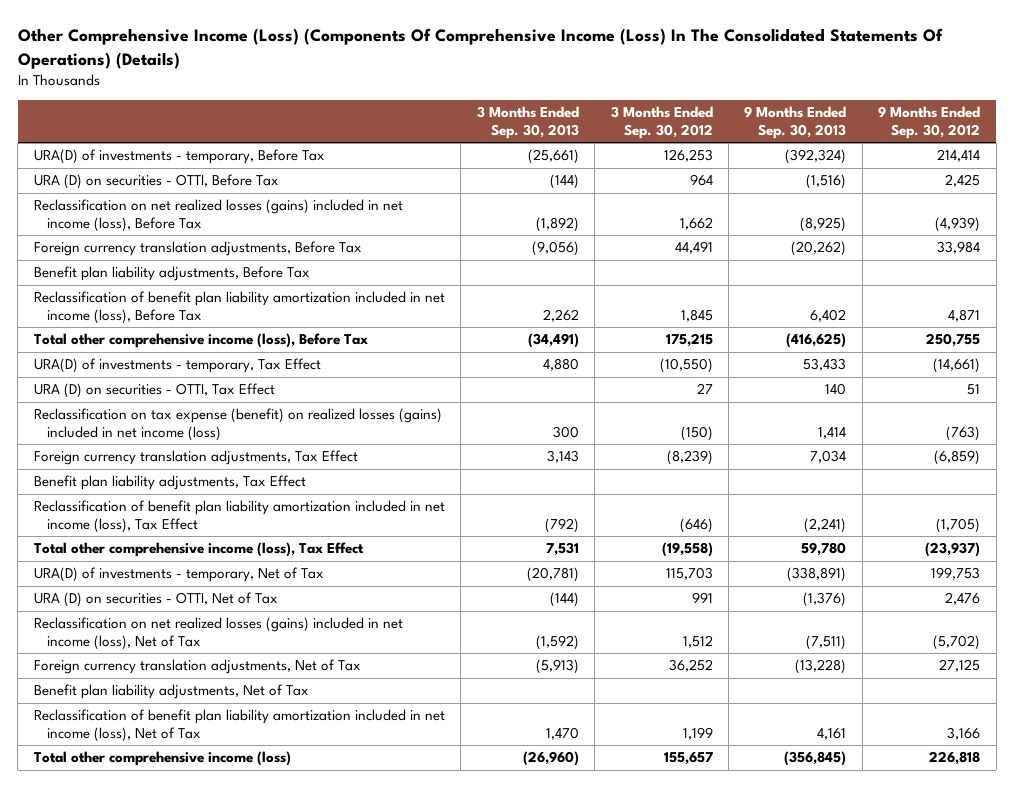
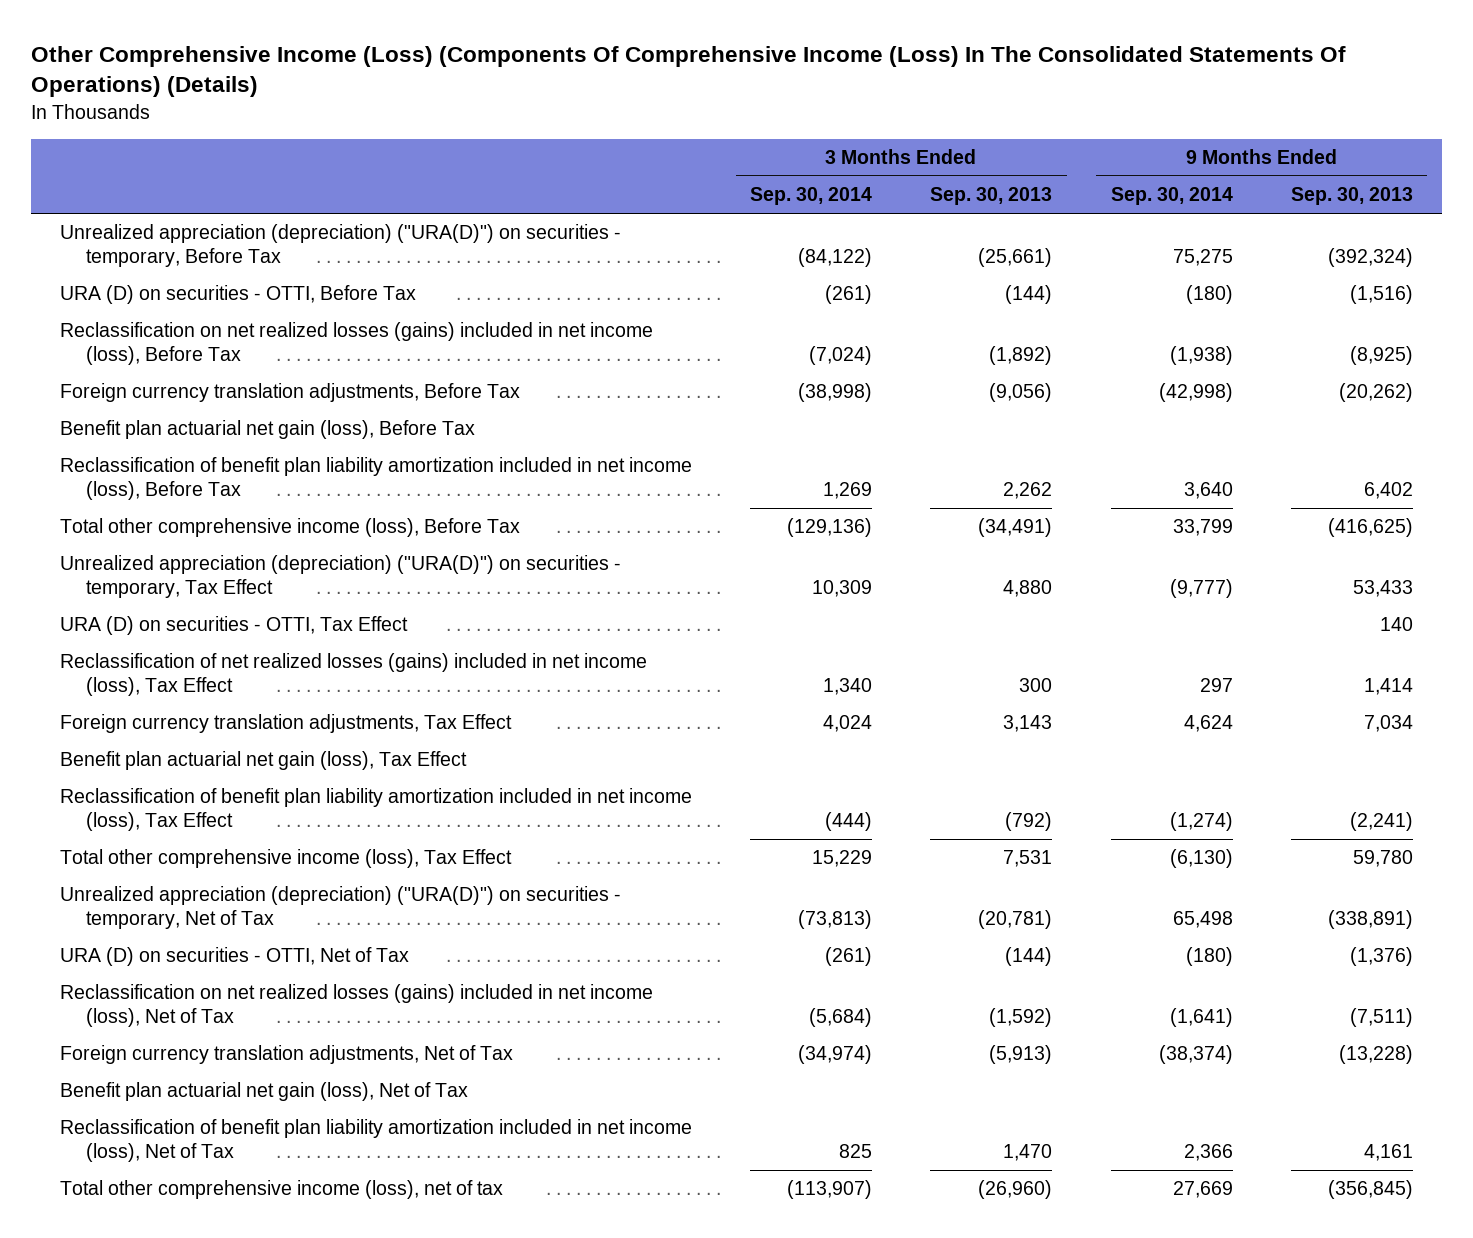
- | 3 Months Ended Sep. 30, 2013 | 3 Months Ended Sep. 30, 2012 | 9 Months Ended Sep. 30, 2013 | 9 Months Ended Sep. 30, 2012
+ | 3 Months Ended Sep. 30, 2014 | 3 Months Ended Sep. 30, 2013 | 9 Months Ended Sep. 30, 2014 | 9 Months Ended Sep. 30, 2013
- URA(D) of investments - temporary, Before Tax | (25,661) | 126,253 | (392,324) | 214,414
+ Unrealized appreciation (depreciation) ("URA(D)") on securities - temporary, Before Tax | (84,122) | (25,661) | 75,275 | (392,324)
- Benefit plan liability adjustments, Before Tax
+ Benefit plan actuarial net gain (loss), Before Tax
- URA(D) of investments - temporary, Tax Effect | 4,880 | (10,550) | 53,433 | (14,661)
+ Unrealized appreciation (depreciation) ("URA(D)") on securities - temporary, Tax Effect | 10,309 | 4,880 | (9,777) | 53,433
- Reclassification on tax expense (benefit) on realized losses (gains) included in net income (loss) | 300 | (150) | 1,414 | (763)
+ Reclassification of net realized losses (gains) included in net income (loss), Tax Effect | 1,340 | 300 | 297 | 1,414
- Benefit plan liability adjustments, Tax Effect
+ Benefit plan actuarial net gain (loss), Tax Effect
- URA(D) of investments - temporary, Net of Tax | (20,781) | 115,703 | (338,891) | 199,753
+ Unrealized appreciation (depreciation) ("URA(D)") on securities - temporary, Net of Tax | (73,813) | (20,781) | 65,498 | (338,891)
- Benefit plan liability adjustments, Net of Tax
+ Benefit plan actuarial net gain (loss), Net of Tax
- Total other comprehensive income (loss) | (26,960) | 155,657 | (356,845) | 226,818
+ Total other comprehensive income (loss), net of tax | (113,907) | (26,960) | 27,669 | (356,845)

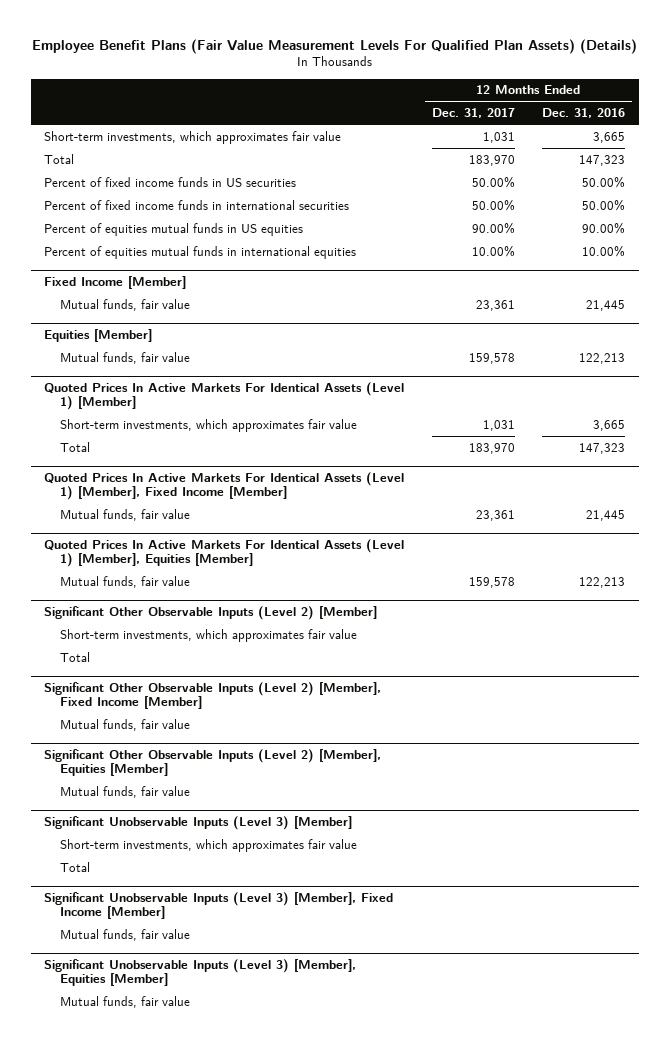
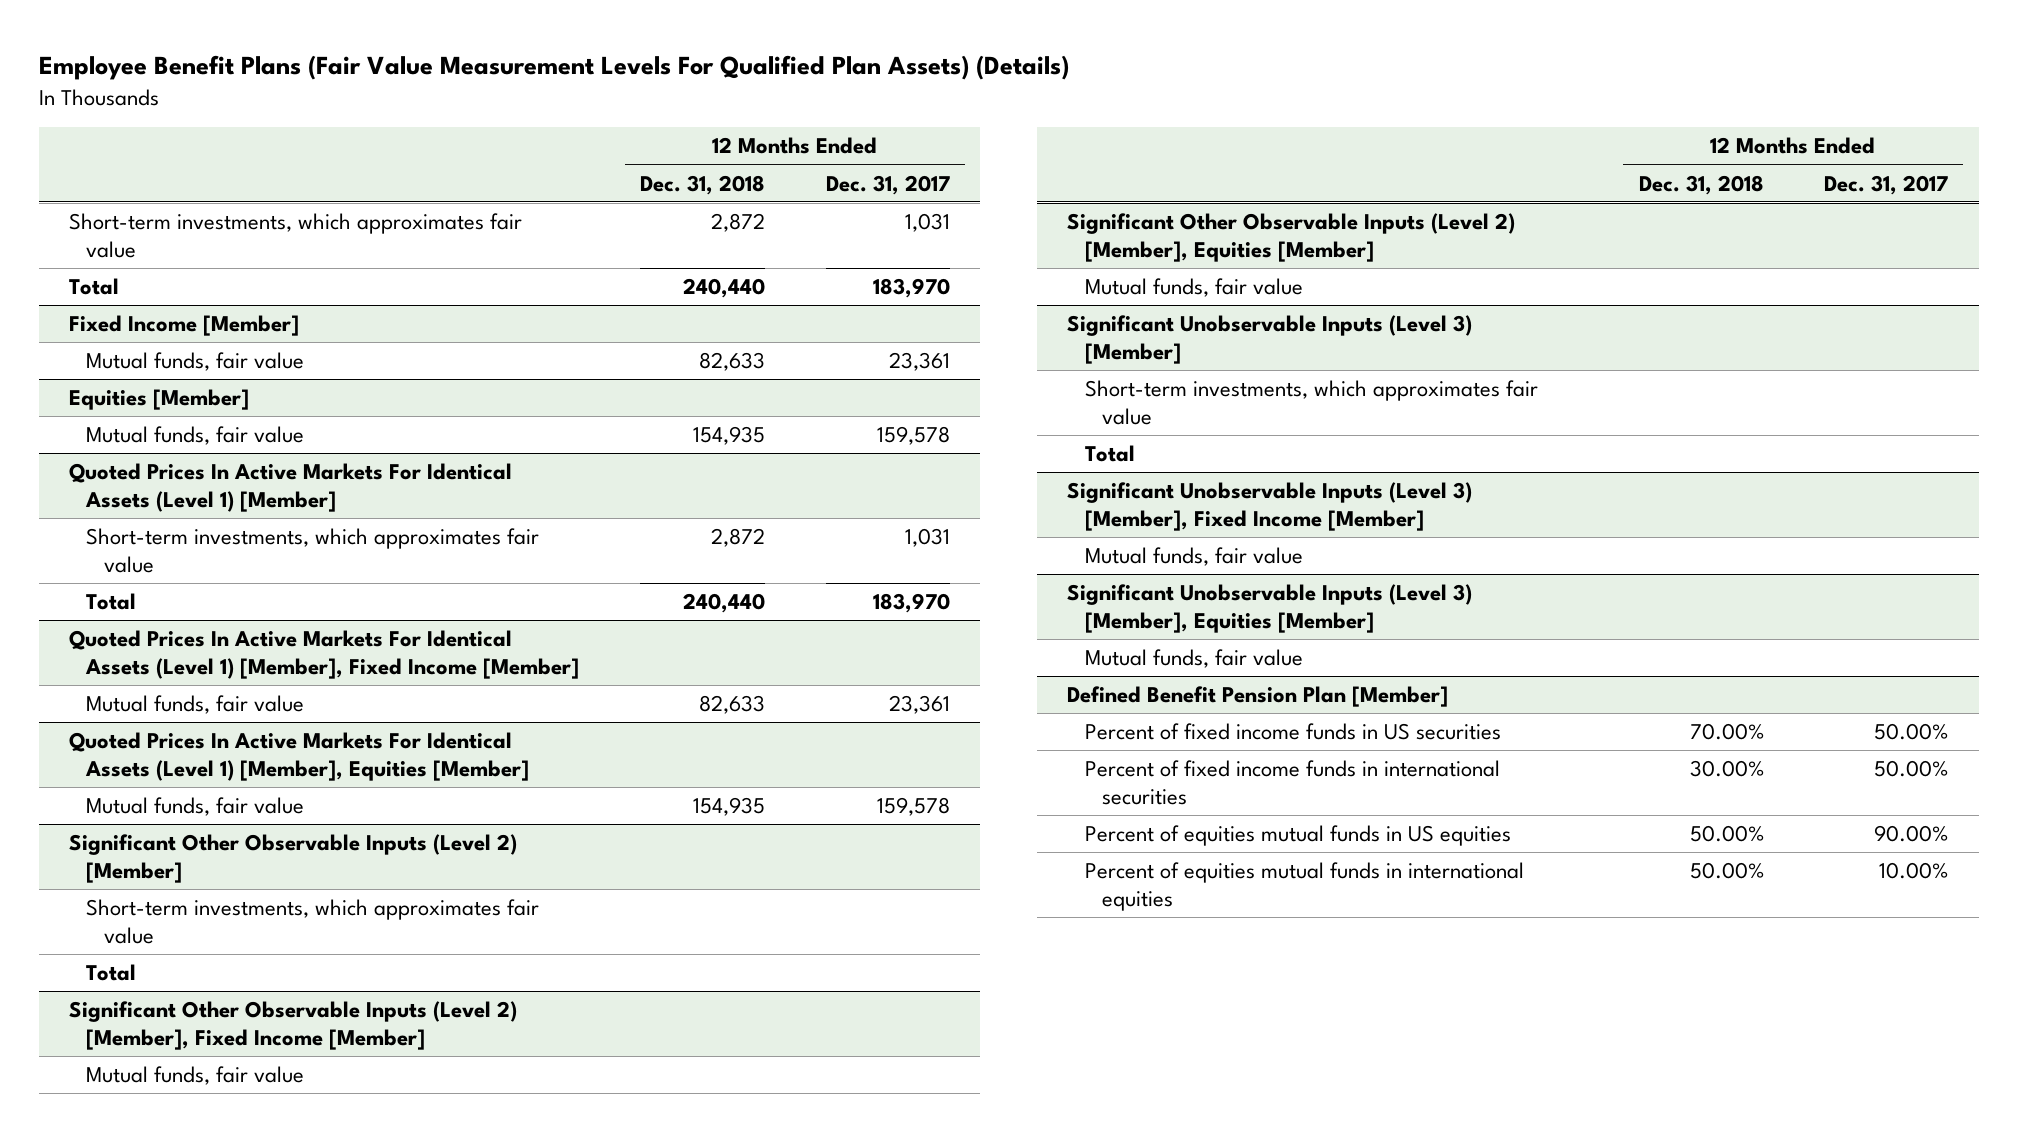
- | 12 Months Ended Dec. 31, 2017 | 12 Months Ended Dec. 31, 2016
+ | 12 Months Ended Dec. 31, 2018 | 12 Months Ended Dec. 31, 2017
- Percent of fixed income funds in US securities | 50.00% | 50.00%
- Percent of fixed income funds in international securities | 50.00% | 50.00%
- Percent of equities mutual funds in US equities | 90.00% | 90.00%
- Percent of equities mutual funds in international equities | 10.00% | 10.00%
+ Defined Benefit Pension Plan [Member]
+ Percent of fixed income funds in US securities | 70.00% | 50.00%
+ Percent of fixed income funds in international securities | 30.00% | 50.00%
+ Percent of equities mutual funds in US equities | 50.00% | 90.00%
+ Percent of equities mutual funds in international equities | 50.00% | 10.00%

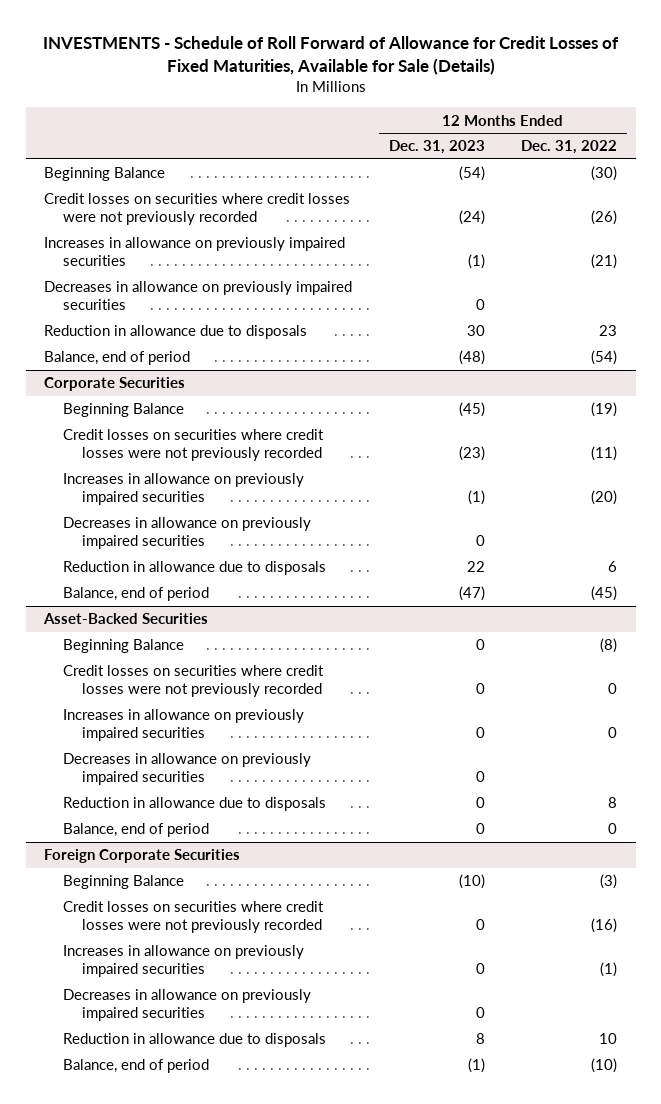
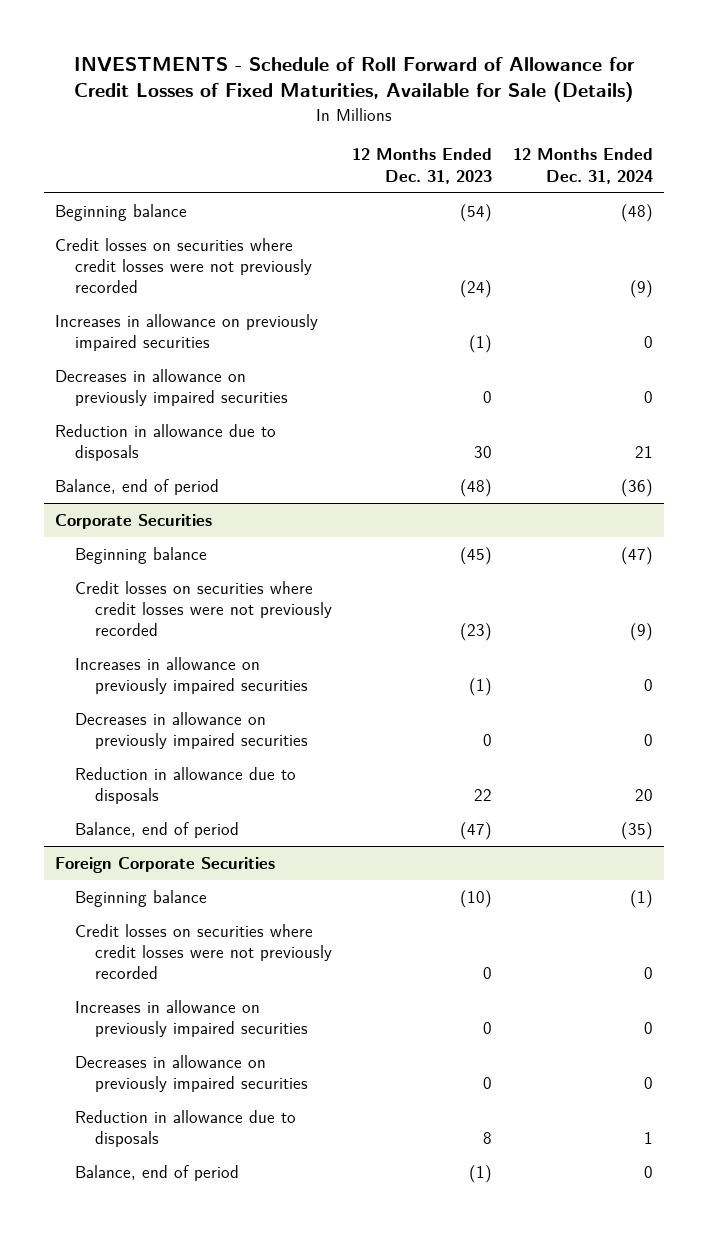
- | 12 Months Ended Dec. 31, 2023 | 12 Months Ended Dec. 31, 2022
+ | 12 Months Ended Dec. 31, 2023 | 12 Months Ended Dec. 31, 2024
- Beginning Balance | (54) | (30)
+ Beginning balance | (54) | (48)
@ Corporate Securities
- Beginning Balance | (45) | (19)
+ Beginning balance | (45) | (47)
- Asset-Backed Securities
- Beginning Balance | 0 | (8)
- Credit losses on securities where credit losses were not previously recorded | 0 | 0
- Increases in allowance on previously impaired securities | 0 | 0
- Decreases in allowance on previously impaired securities | 0 |
- Reduction in allowance due to disposals | 0 | 8
- Balance, end of period | 0 | 0
@ Foreign Corporate Securities
- Beginning Balance | (10) | (3)
+ Beginning balance | (10) | (1)

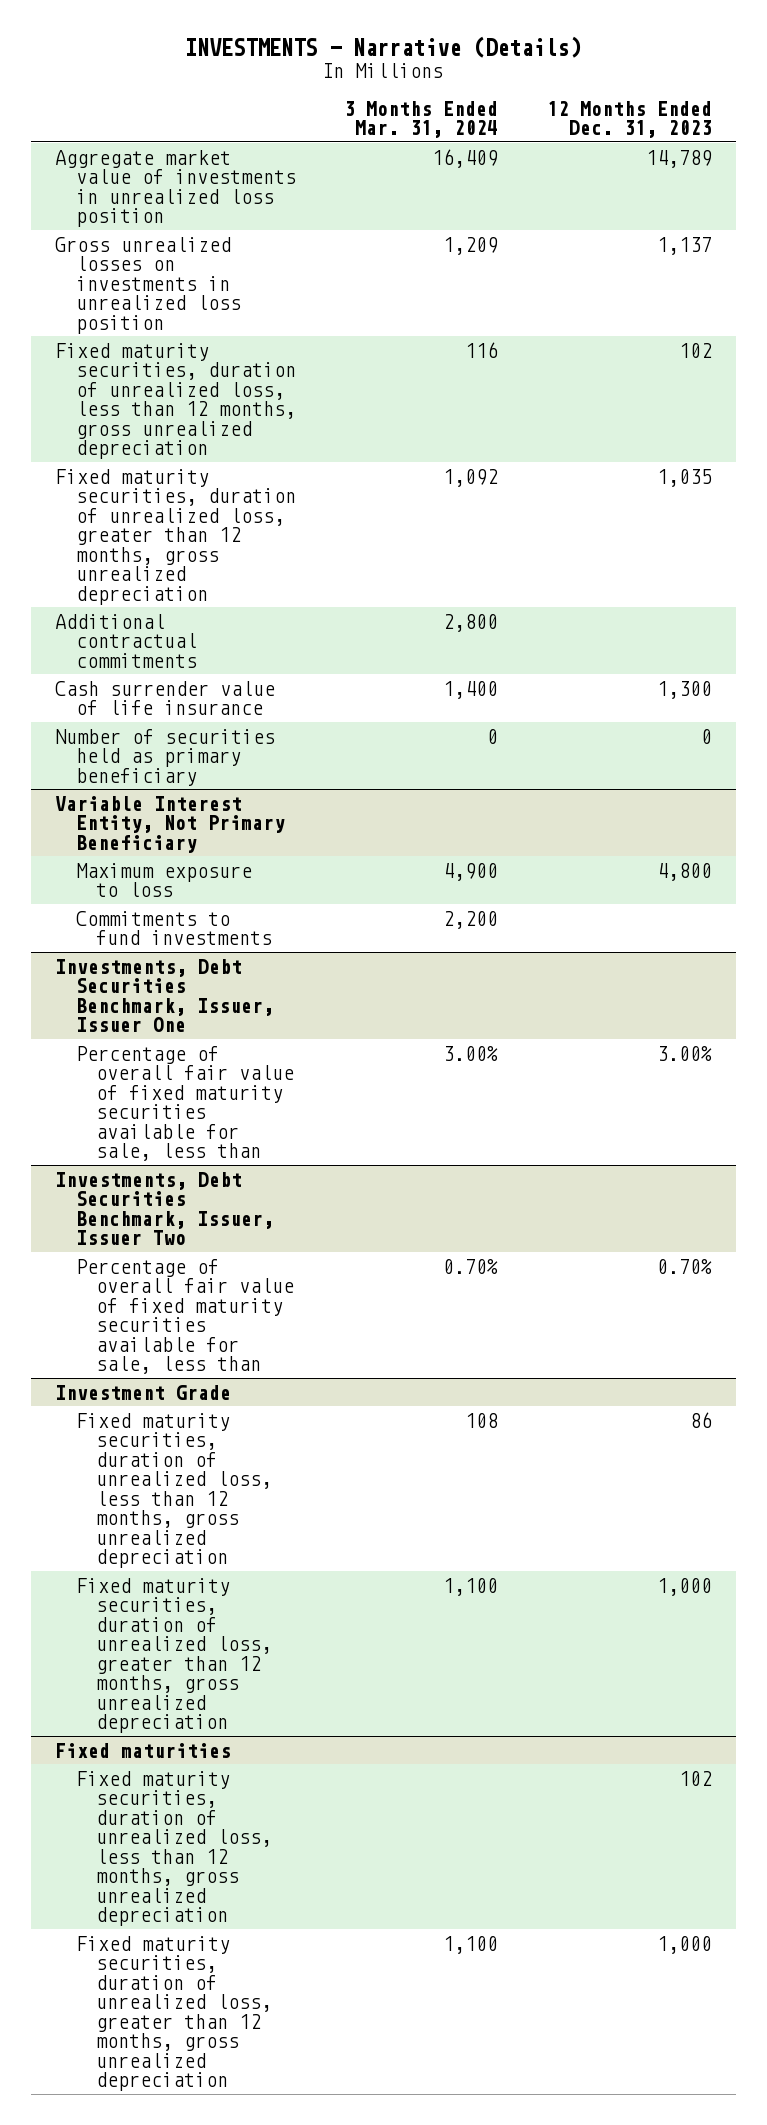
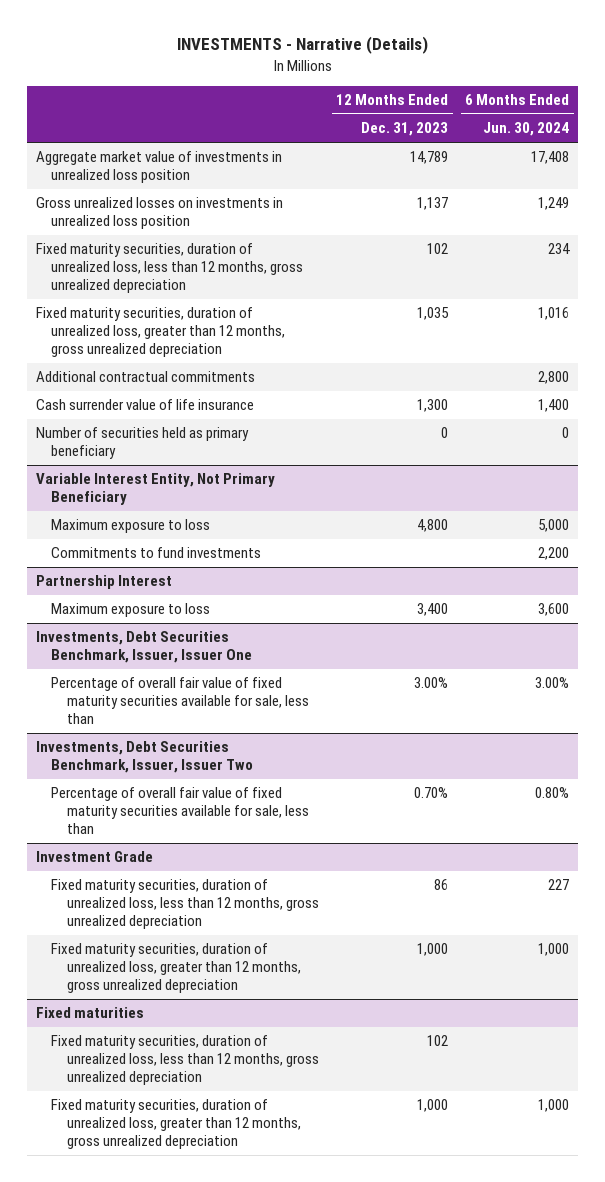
- | 3 Months Ended Mar. 31, 2024 | 12 Months Ended Dec. 31, 2023
+ | 12 Months Ended Dec. 31, 2023 | 6 Months Ended Jun. 30, 2024
+ Partnership Interest
+ Maximum exposure to loss | 3,400 | 3,600

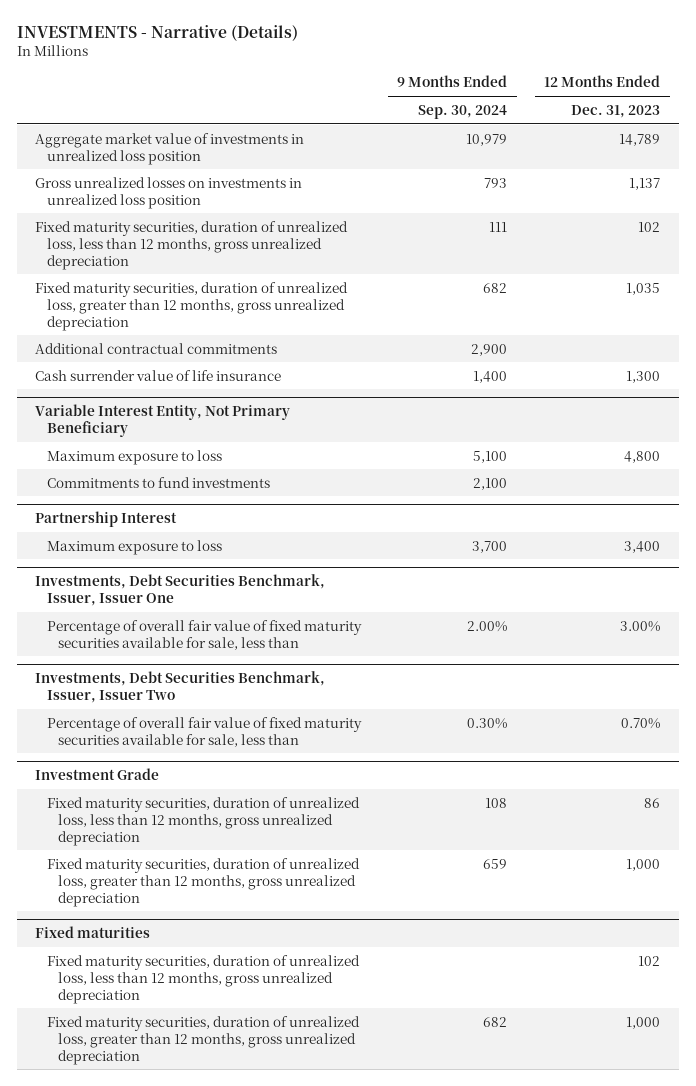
- | 12 Months Ended Dec. 31, 2023 | 6 Months Ended Jun. 30, 2024
+ | 9 Months Ended Sep. 30, 2024 | 12 Months Ended Dec. 31, 2023
- Number of securities held as primary beneficiary | 0 | 0

